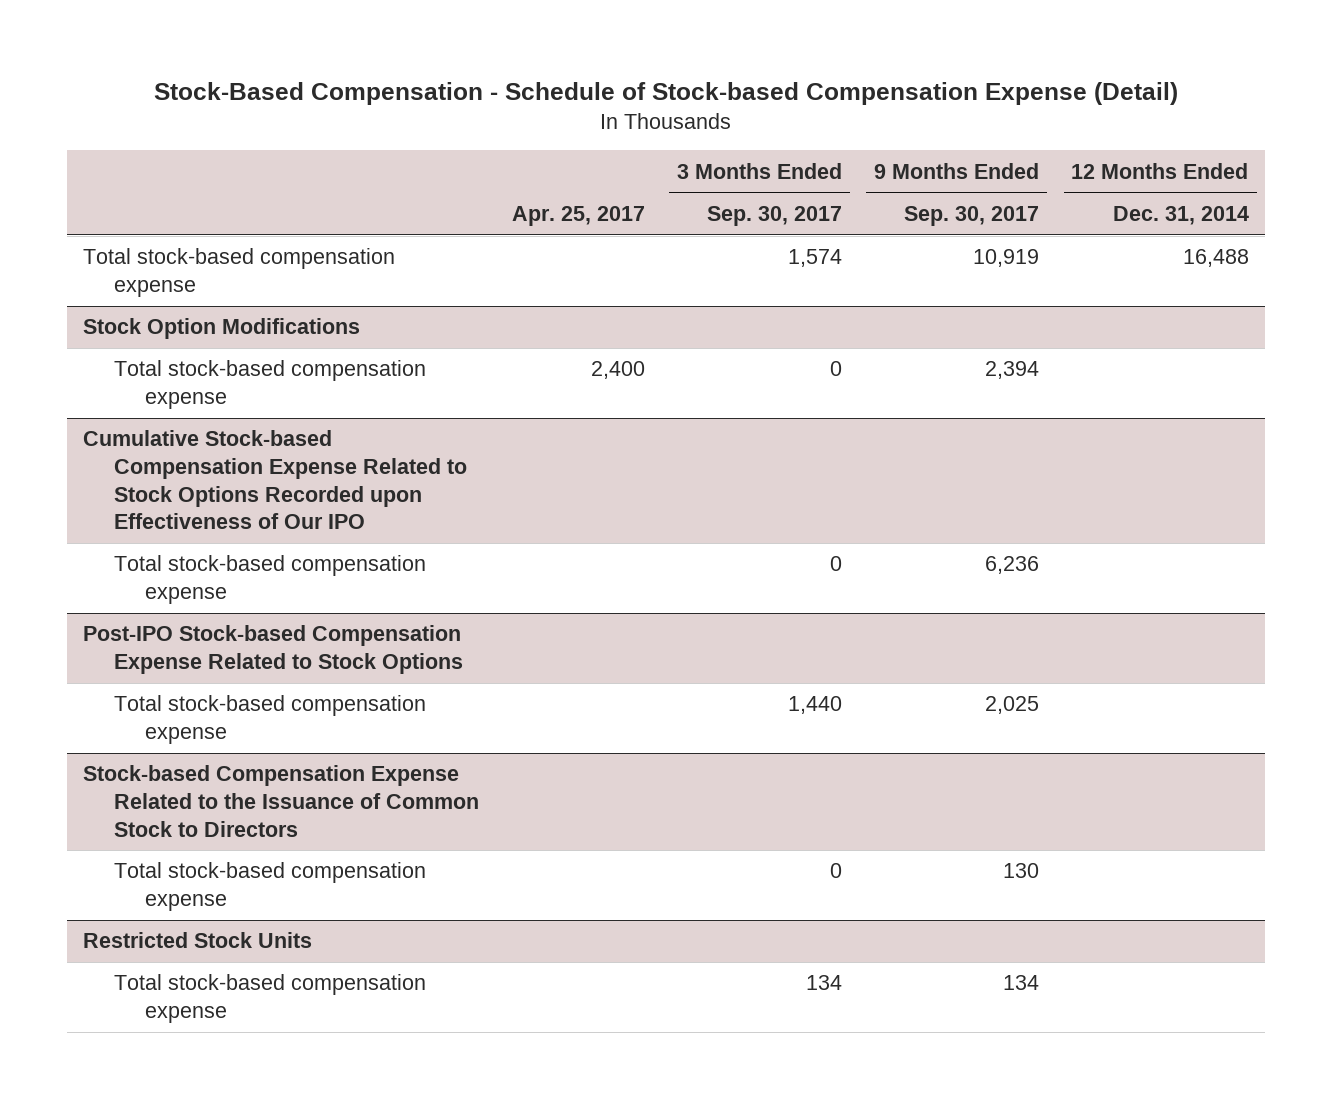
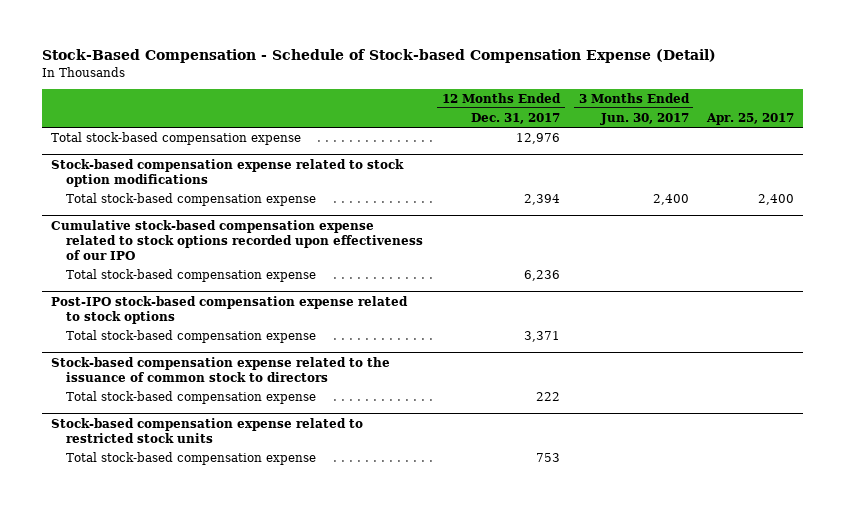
- | Apr. 25, 2017 | 3 Months Ended Sep. 30, 2017 | 9 Months Ended Sep. 30, 2017 | 12 Months Ended Dec. 31, 2014
+ | 12 Months Ended Dec. 31, 2017 | 3 Months Ended Jun. 30, 2017 | Apr. 25, 2017
- Stock Option Modifications
+ Stock-based compensation expense related to stock option modifications
- Cumulative Stock-based Compensation Expense Related to Stock Options Recorded upon Effectiveness of Our IPO
+ Cumulative stock-based compensation expense related to stock options recorded upon effectiveness of our IPO
- Post-IPO Stock-based Compensation Expense Related to Stock Options
+ Post-IPO stock-based compensation expense related to stock options
- Stock-based Compensation Expense Related to the Issuance of Common Stock to Directors
+ Stock-based compensation expense related to the issuance of common stock to directors
- Restricted Stock Units
+ Stock-based compensation expense related to restricted stock units

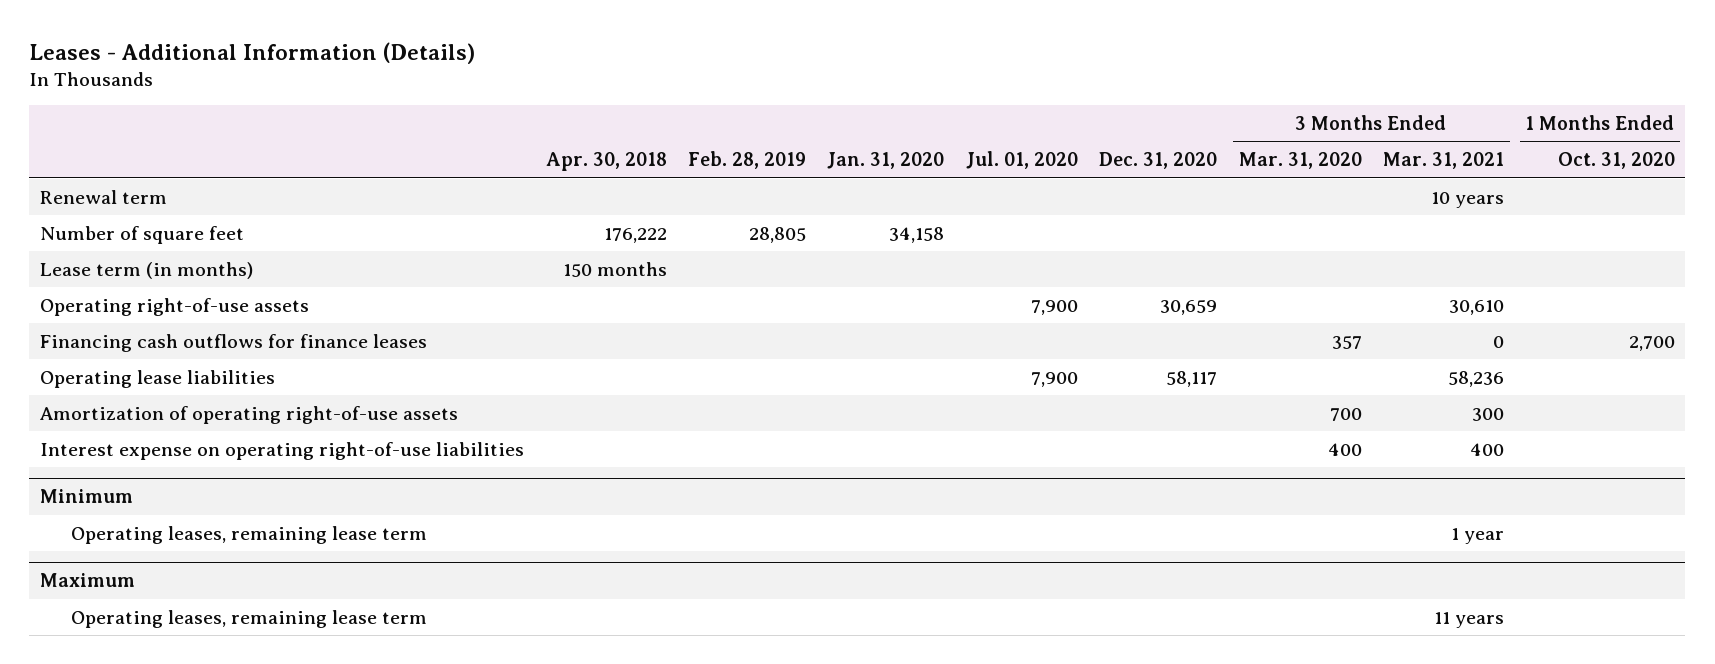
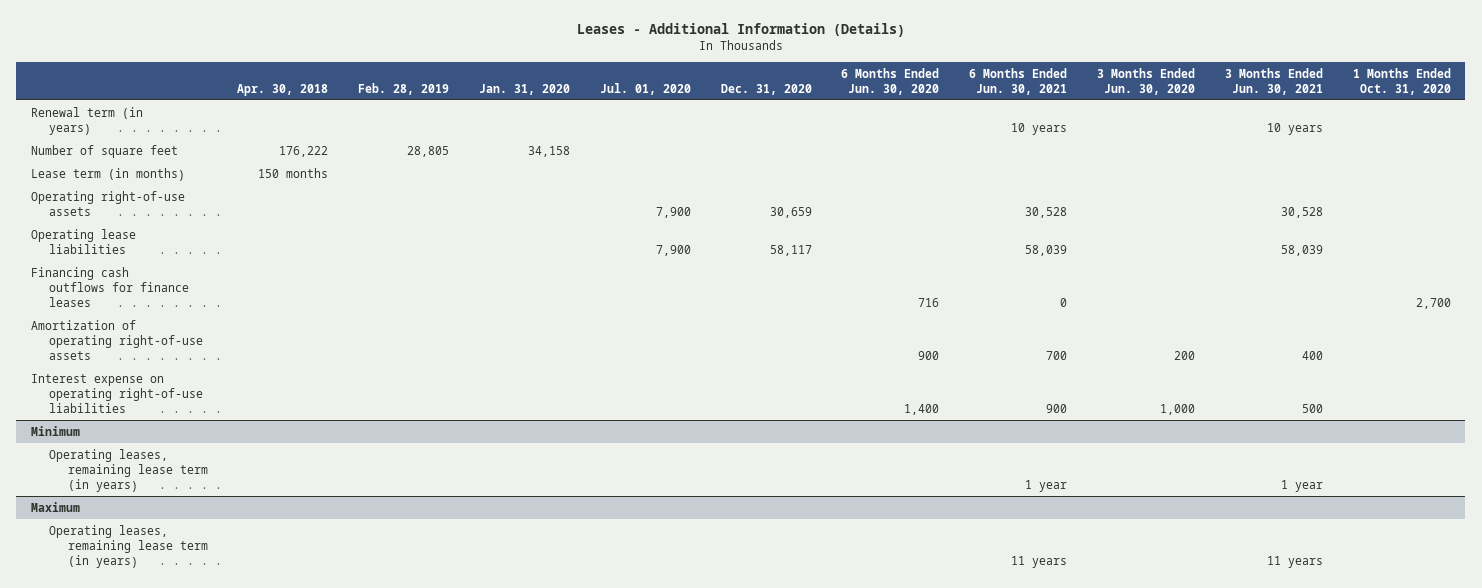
- | Apr. 30, 2018 | Feb. 28, 2019 | Jan. 31, 2020 | Jul. 01, 2020 | Dec. 31, 2020 | 3 Months Ended Mar. 31, 2020 | 3 Months Ended Mar. 31, 2021 | 1 Months Ended Oct. 31, 2020
+ | Apr. 30, 2018 | Feb. 28, 2019 | Jan. 31, 2020 | Jul. 01, 2020 | Dec. 31, 2020 | 6 Months Ended Jun. 30, 2020 | 6 Months Ended Jun. 30, 2021 | 3 Months Ended Jun. 30, 2020 | 3 Months Ended Jun. 30, 2021 | 1 Months Ended Oct. 31, 2020
- Renewal term | | | | | | | 10 years |
+ Renewal term (in years) | | | | | | | 10 years | | 10 years |
moved down: Financing cash outflows for finance leases | | | | | | 716 | 0 | | | 2,700
@ Minimum
- Operating leases, remaining lease term | | | | | | | 1 year |
+ Operating leases, remaining lease term (in years) | | | | | | | 1 year | | 1 year |
@ Maximum
- Operating leases, remaining lease term | | | | | | | 11 years |
+ Operating leases, remaining lease term (in years) | | | | | | | 11 years | | 11 years |

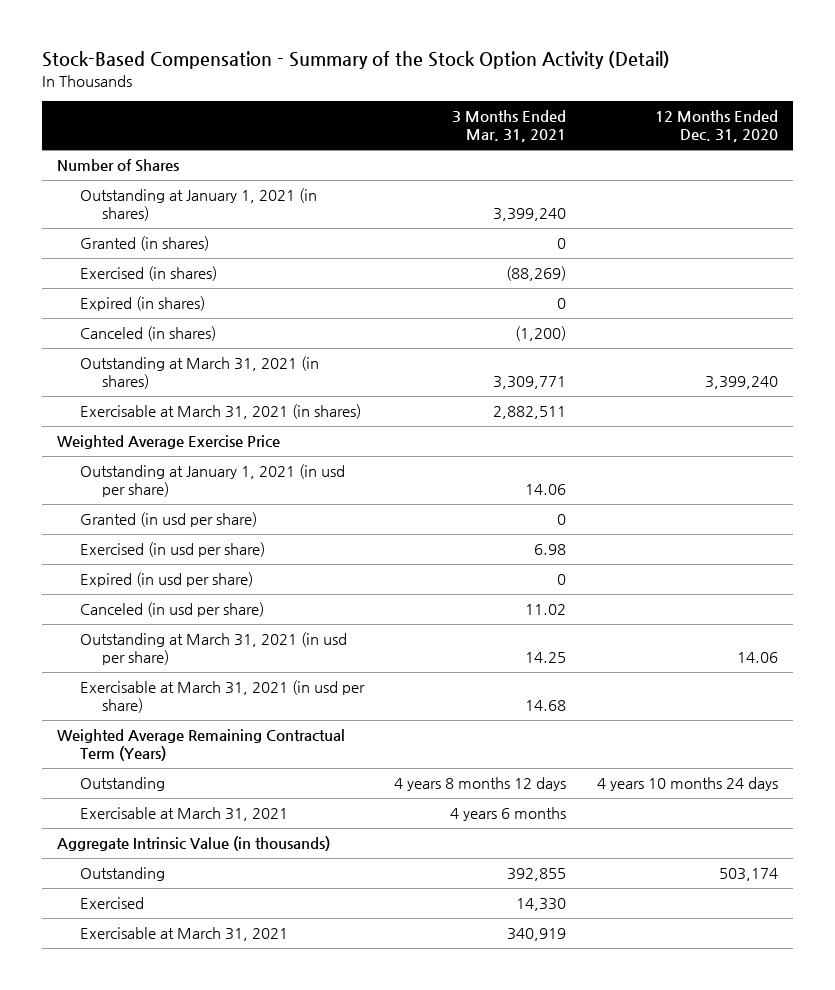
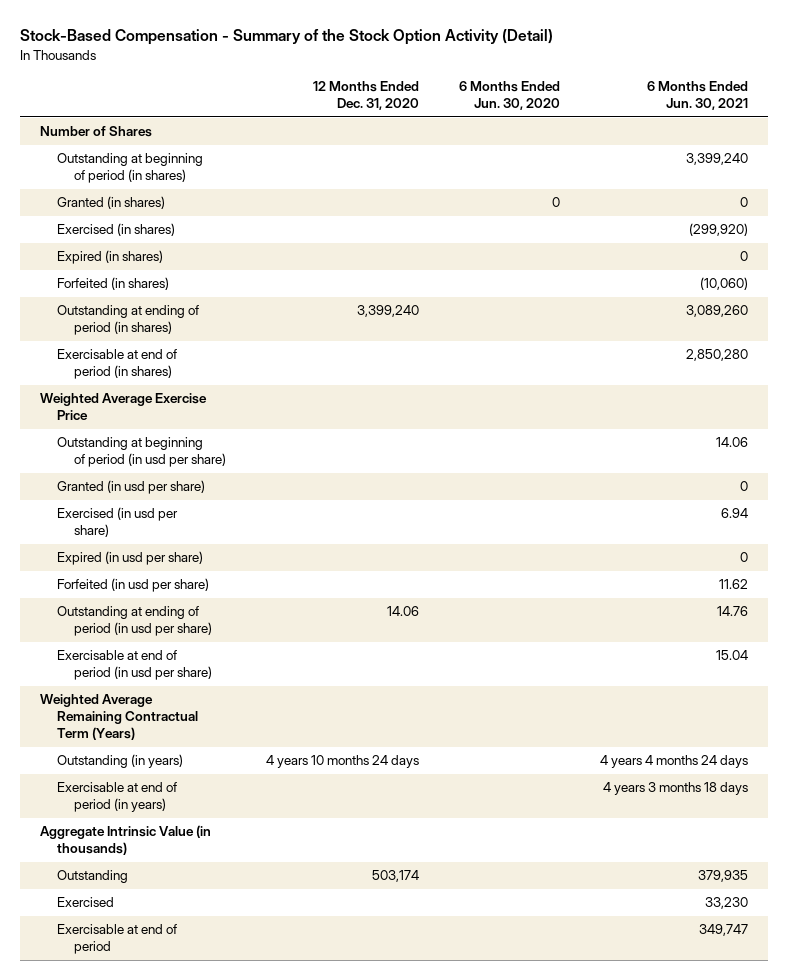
- | 3 Months Ended Mar. 31, 2021 | 12 Months Ended Dec. 31, 2020
+ | 12 Months Ended Dec. 31, 2020 | 6 Months Ended Jun. 30, 2020 | 6 Months Ended Jun. 30, 2021
- Outstanding at January 1, 2021 (in shares) | 3,399,240 |
+ Outstanding at beginning of period (in shares) | | | 3,399,240
- Canceled (in shares) | (1,200) |
- Outstanding at March 31, 2021 (in shares) | 3,309,771 | 3,399,240
- Exercisable at March 31, 2021 (in shares) | 2,882,511 |
+ Forfeited (in shares) | | | (10,060)
+ Outstanding at ending of period (in shares) | 3,399,240 | | 3,089,260
+ Exercisable at end of period (in shares) | | | 2,850,280
- Outstanding at January 1, 2021 (in usd per share) | 14.06 |
+ Outstanding at beginning of period (in usd per share) | | | 14.06
- Canceled (in usd per share) | 11.02 |
- Outstanding at March 31, 2021 (in usd per share) | 14.25 | 14.06
- Exercisable at March 31, 2021 (in usd per share) | 14.68 |
+ Forfeited (in usd per share) | | | 11.62
+ Outstanding at ending of period (in usd per share) | 14.06 | | 14.76
+ Exercisable at end of period (in usd per share) | | | 15.04
- Outstanding | 4 years 8 months 12 days | 4 years 10 months 24 days
- Exercisable at March 31, 2021 | 4 years 6 months |
+ Outstanding (in years) | 4 years 10 months 24 days | | 4 years 4 months 24 days
+ Exercisable at end of period (in years) | | | 4 years 3 months 18 days
- Exercisable at March 31, 2021 | 340,919 |
+ Exercisable at end of period | | | 349,747

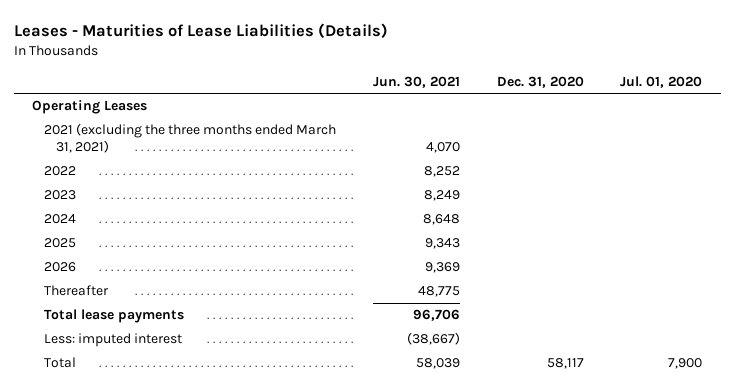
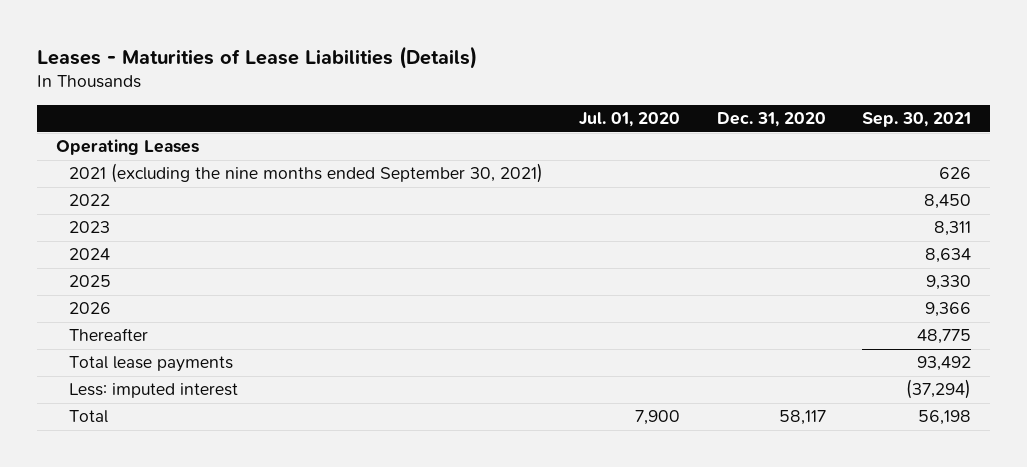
- | Jun. 30, 2021 | Dec. 31, 2020 | Jul. 01, 2020
+ | Jul. 01, 2020 | Dec. 31, 2020 | Sep. 30, 2021
- 2021 (excluding the three months ended March 31, 2021) | 4,070 | |
+ 2021 (excluding the nine months ended September 30, 2021) | | | 626

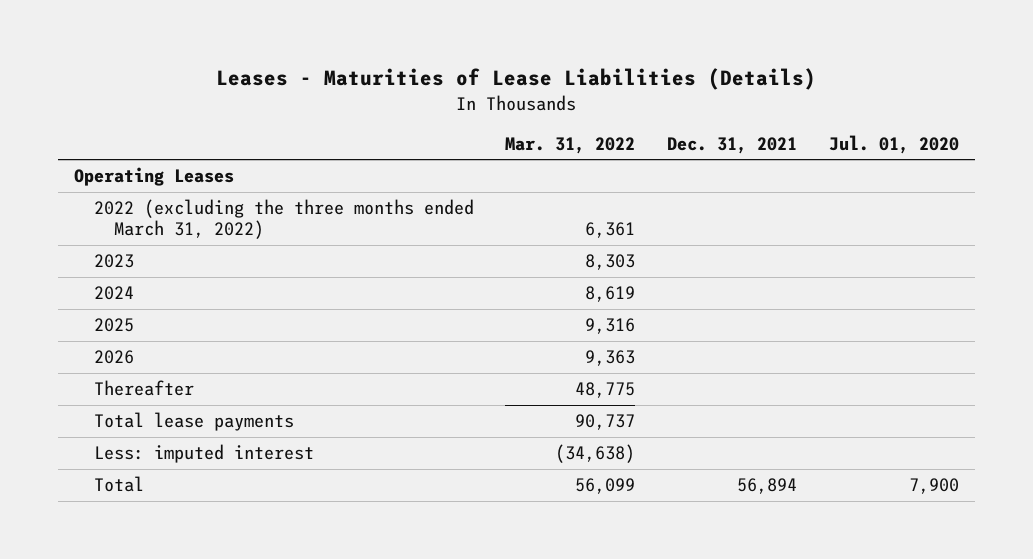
- | Jul. 01, 2020 | Dec. 31, 2020 | Sep. 30, 2021
+ | Mar. 31, 2022 | Dec. 31, 2021 | Jul. 01, 2020
- 2021 (excluding the nine months ended September 30, 2021) | | | 626
- 2022 | | | 8,450
+ 2022 (excluding the three months ended March 31, 2022) | 6,361 | |

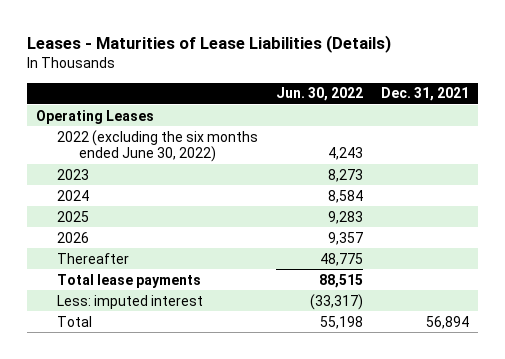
- | Mar. 31, 2022 | Dec. 31, 2021 | Jul. 01, 2020
+ | Jun. 30, 2022 | Dec. 31, 2021
- 2022 (excluding the three months ended March 31, 2022) | 6,361 | |
+ 2022 (excluding the six months ended June 30, 2022) | 4,243 |

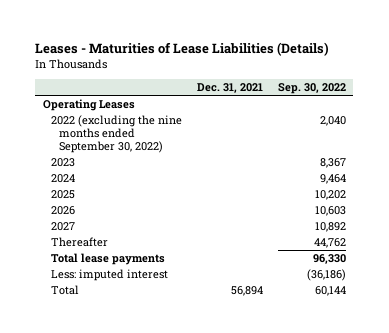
- | Jun. 30, 2022 | Dec. 31, 2021
+ | Dec. 31, 2021 | Sep. 30, 2022
- 2022 (excluding the six months ended June 30, 2022) | 4,243 |
+ 2022 (excluding the nine months ended September 30, 2022) | | 2,040
+ 2027 | | 10,892

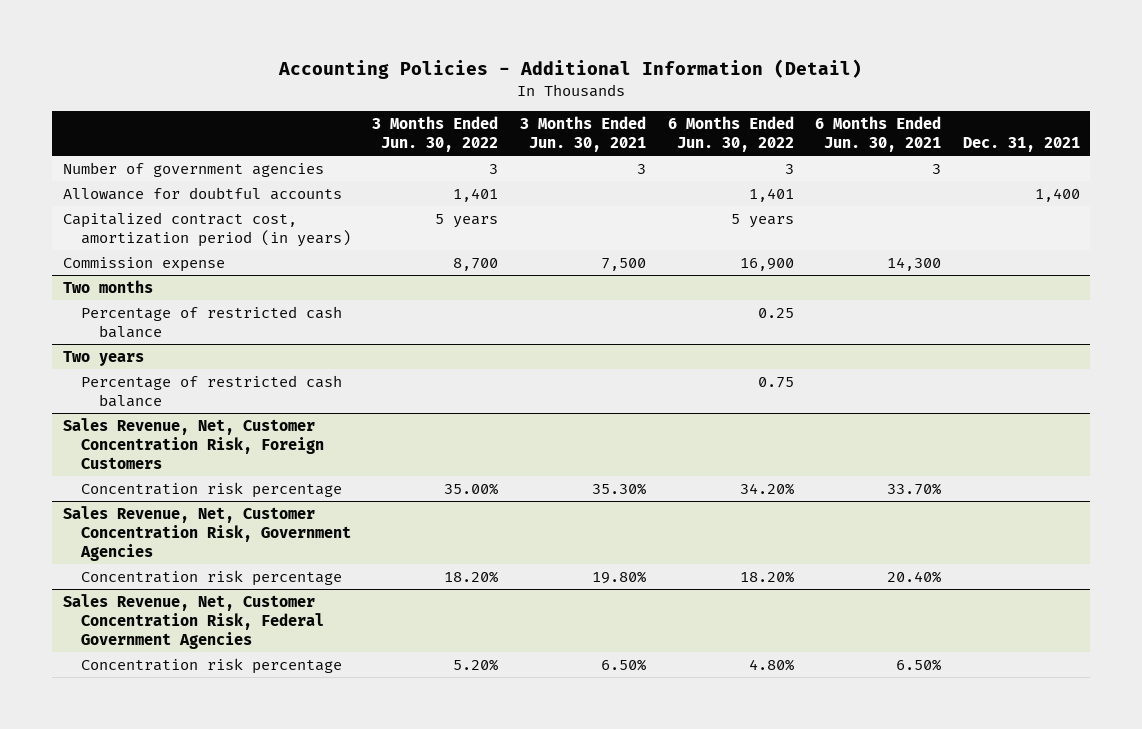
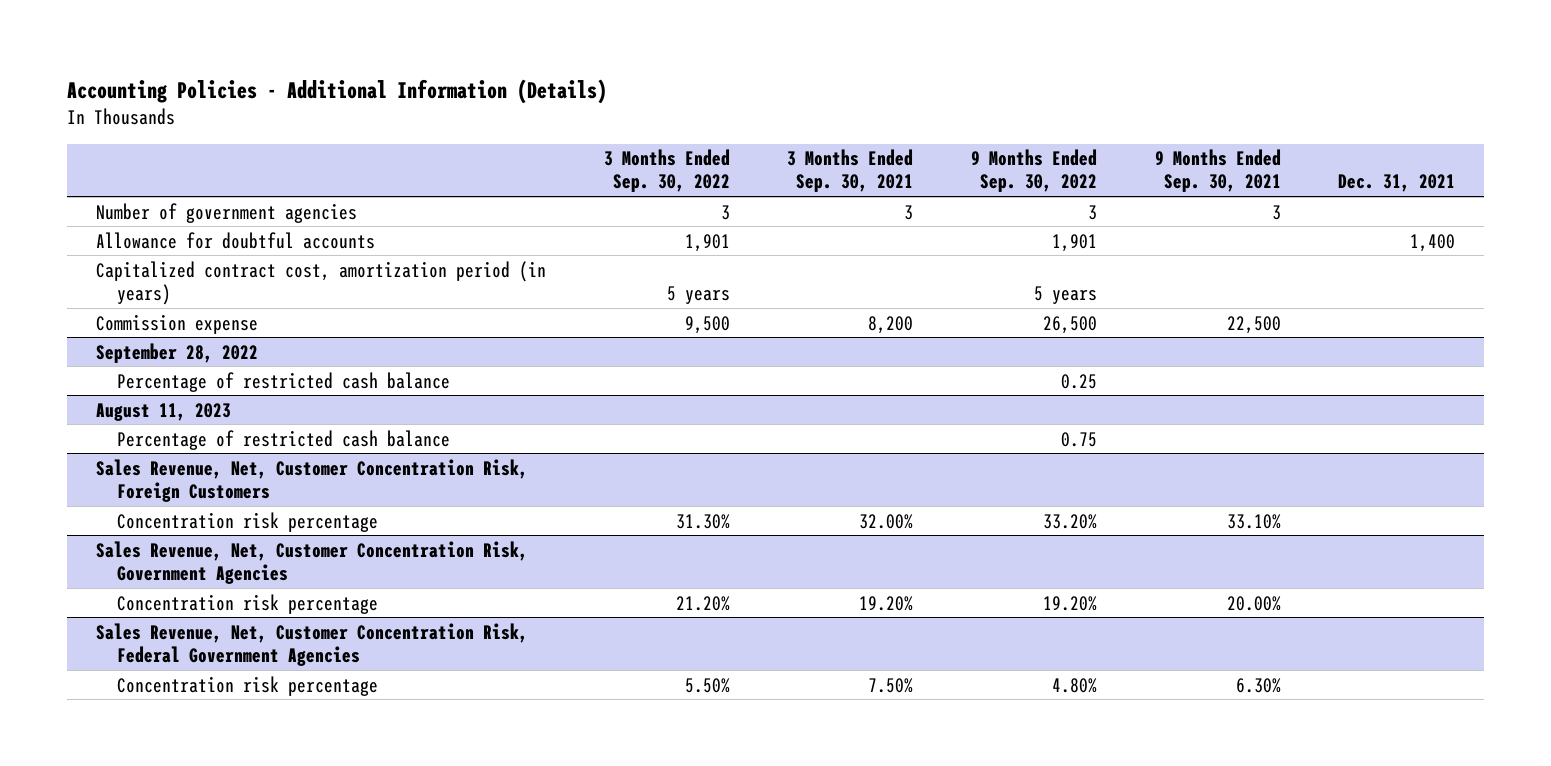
- Accounting Policies - Additional Information (Detail)
+ Accounting Policies - Additional Information (Details)
- | 3 Months Ended Jun. 30, 2022 | 3 Months Ended Jun. 30, 2021 | 6 Months Ended Jun. 30, 2022 | 6 Months Ended Jun. 30, 2021 | Dec. 31, 2021
+ | 3 Months Ended Sep. 30, 2022 | 3 Months Ended Sep. 30, 2021 | 9 Months Ended Sep. 30, 2022 | 9 Months Ended Sep. 30, 2021 | Dec. 31, 2021
- Two months
+ September 28, 2022
- Two years
+ August 11, 2023

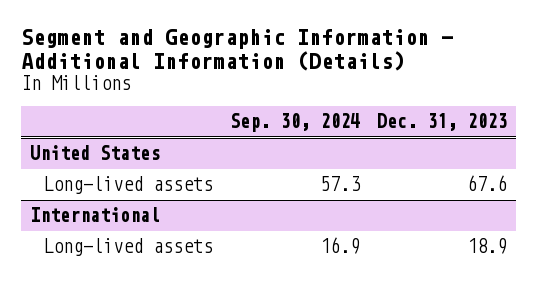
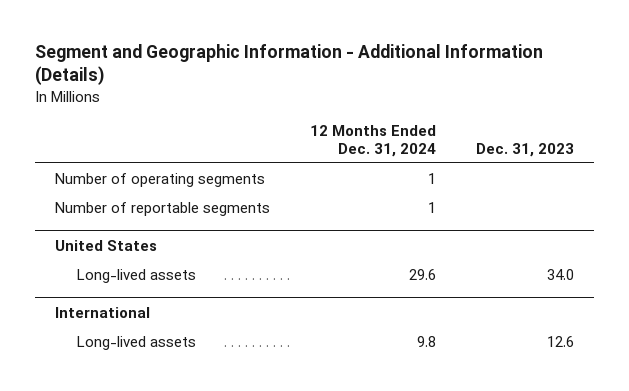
- | Sep. 30, 2024 | Dec. 31, 2023
+ | 12 Months Ended Dec. 31, 2024 | Dec. 31, 2023
+ Number of operating segments | 1 |
+ Number of reportable segments | 1 |
@ United States
- Long-lived assets | 57.3 | 67.6
+ Long-lived assets | 29.6 | 34.0
@ International
- Long-lived assets | 16.9 | 18.9
+ Long-lived assets | 9.8 | 12.6

